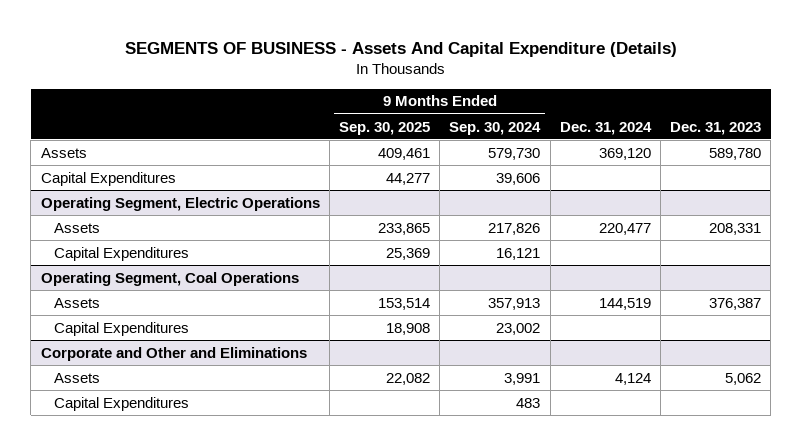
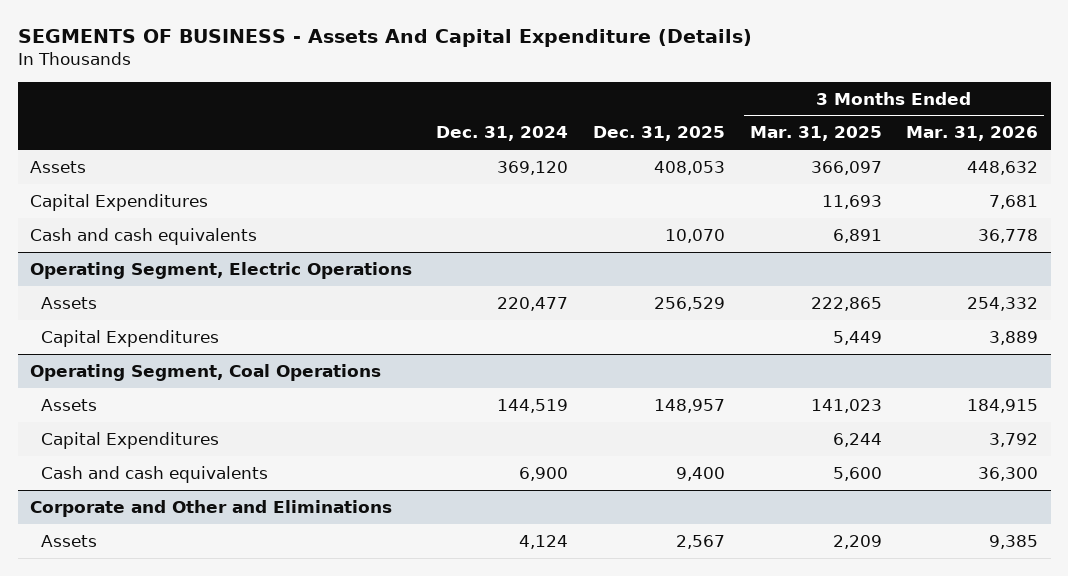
- | 9 Months Ended Sep. 30, 2025 | 9 Months Ended Sep. 30, 2024 | Dec. 31, 2024 | Dec. 31, 2023
+ | Dec. 31, 2024 | Dec. 31, 2025 | 3 Months Ended Mar. 31, 2025 | 3 Months Ended Mar. 31, 2026
+ Cash and cash equivalents | | 10,070 | 6,891 | 36,778
@ Operating Segment, Coal Operations
+ Cash and cash equivalents | 6,900 | 9,400 | 5,600 | 36,300
@ Corporate and Other and Eliminations
- Capital Expenditures | | 483 | |

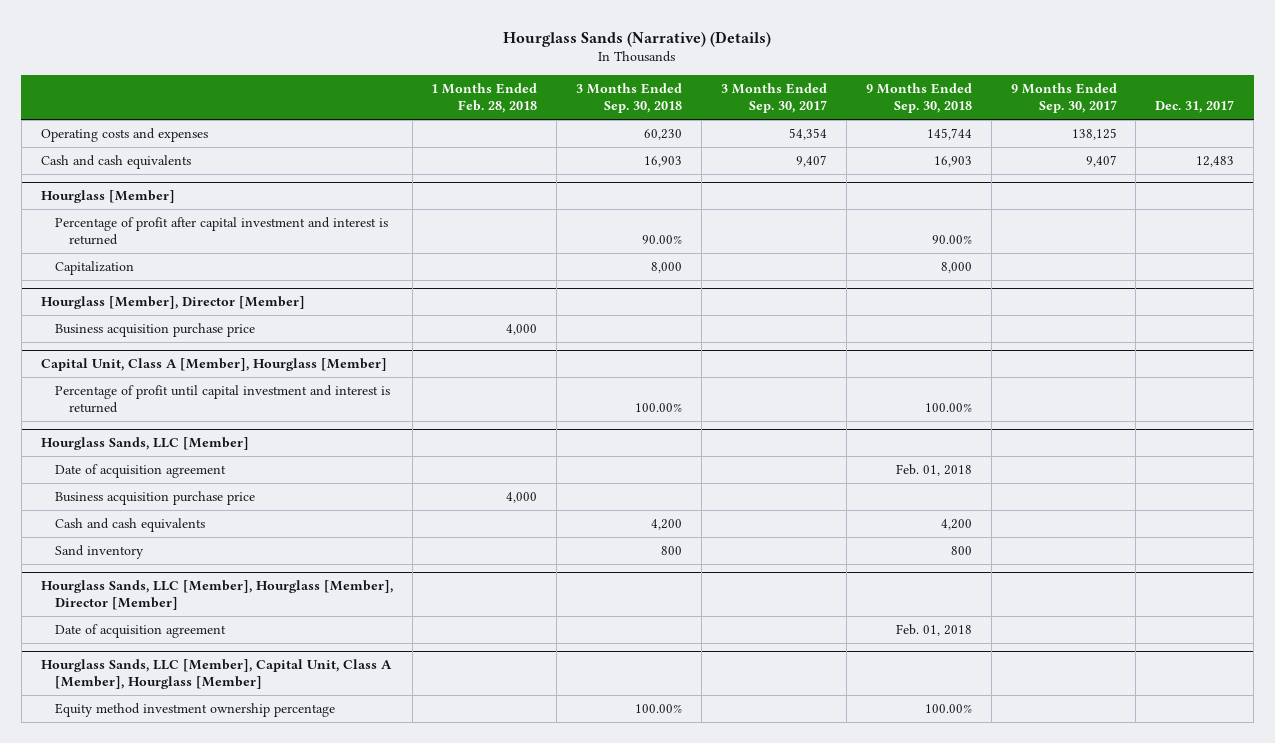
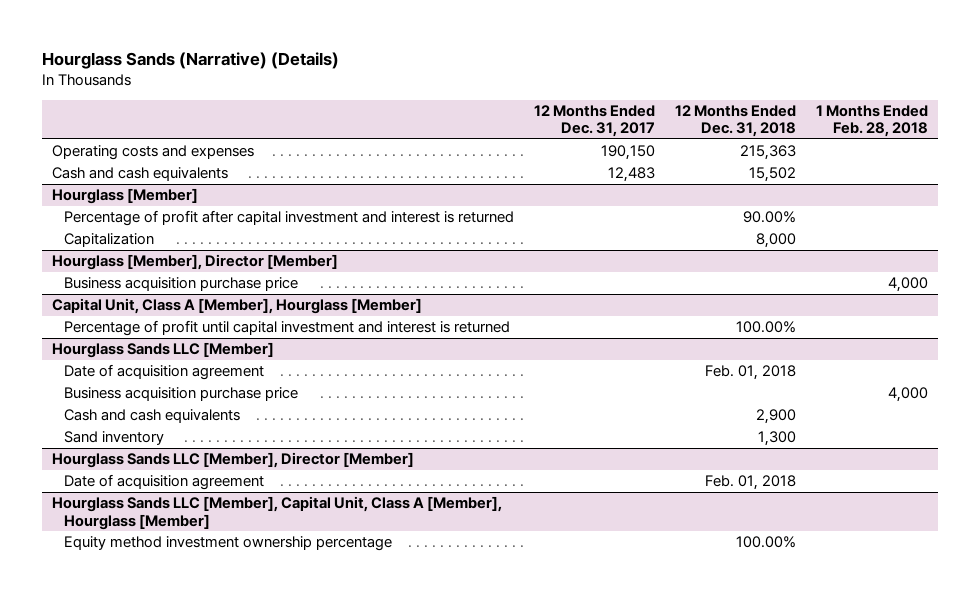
- | 1 Months Ended Feb. 28, 2018 | 3 Months Ended Sep. 30, 2018 | 3 Months Ended Sep. 30, 2017 | 9 Months Ended Sep. 30, 2018 | 9 Months Ended Sep. 30, 2017 | Dec. 31, 2017
+ | 12 Months Ended Dec. 31, 2017 | 12 Months Ended Dec. 31, 2018 | 1 Months Ended Feb. 28, 2018
- Hourglass Sands, LLC [Member]
+ Hourglass Sands LLC [Member]
- Hourglass Sands, LLC [Member], Hourglass [Member], Director [Member]
+ Hourglass Sands LLC [Member], Director [Member]
- Hourglass Sands, LLC [Member], Capital Unit, Class A [Member], Hourglass [Member]
+ Hourglass Sands LLC [Member], Capital Unit, Class A [Member], Hourglass [Member]

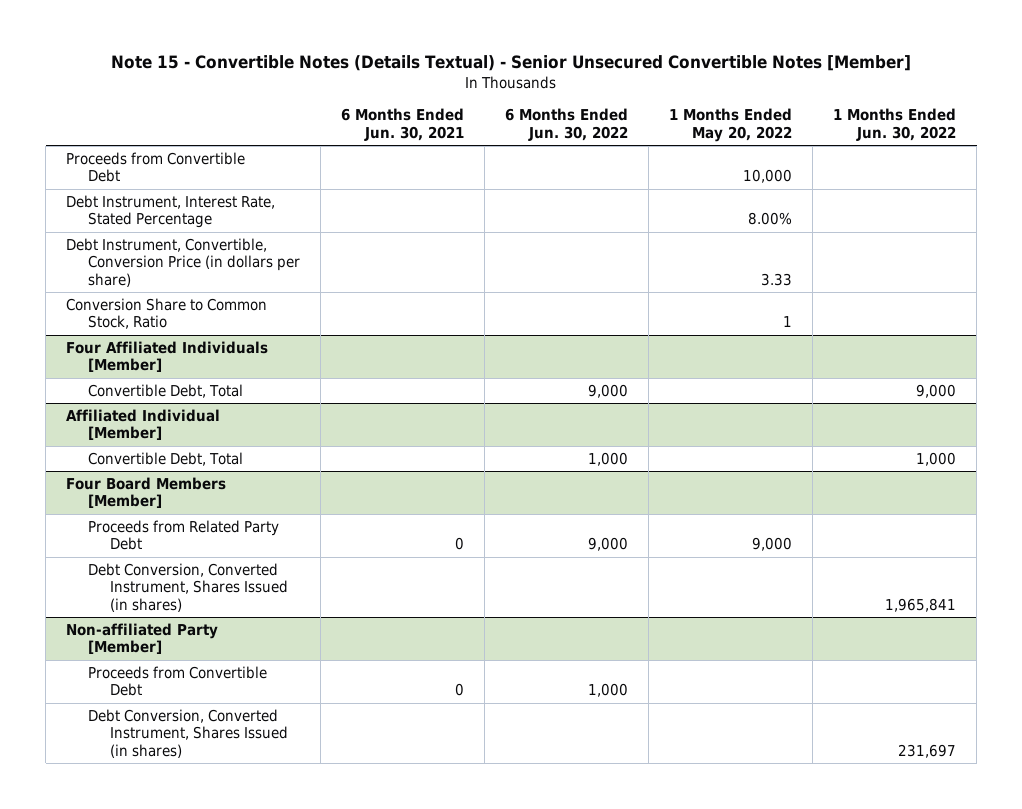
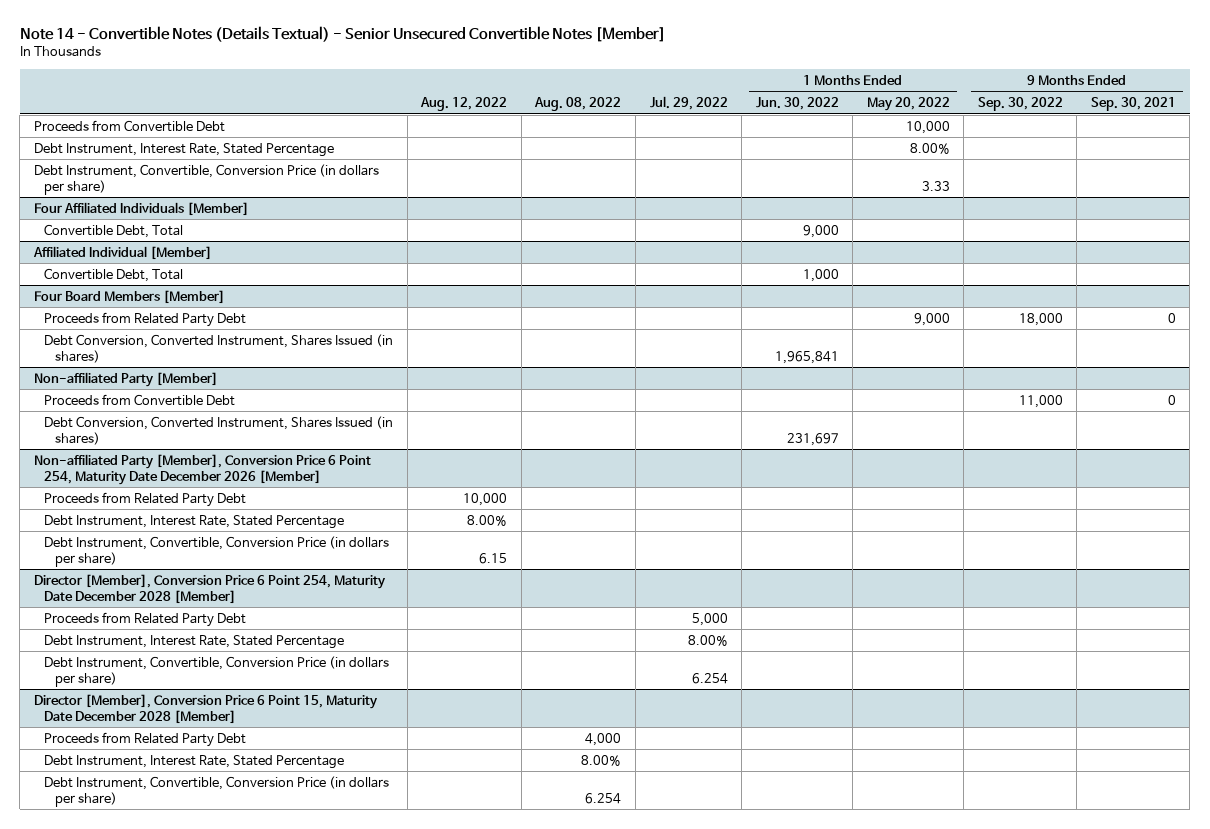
- Note 15 - Convertible Notes (Details Textual) - Senior Unsecured Convertible Notes [Member]
+ Note 14 - Convertible Notes (Details Textual) - Senior Unsecured Convertible Notes [Member]
- | 6 Months Ended Jun. 30, 2021 | 6 Months Ended Jun. 30, 2022 | 1 Months Ended May 20, 2022 | 1 Months Ended Jun. 30, 2022
+ | Aug. 12, 2022 | Aug. 08, 2022 | Jul. 29, 2022 | 1 Months Ended Jun. 30, 2022 | 1 Months Ended May 20, 2022 | 9 Months Ended Sep. 30, 2022 | 9 Months Ended Sep. 30, 2021
- Conversion Share to Common Stock, Ratio | | | 1 |
+ Non-affiliated Party [Member], Conversion Price 6 Point 254, Maturity Date December 2026 [Member]
+ Proceeds from Related Party Debt | 10,000 | | | | | |
+ Debt Instrument, Interest Rate, Stated Percentage | 8.00% | | | | | |
+ Debt Instrument, Convertible, Conversion Price (in dollars per share) | 6.15 | | | | | |
+ Director [Member], Conversion Price 6 Point 254, Maturity Date December 2028 [Member]
+ Proceeds from Related Party Debt | | | 5,000 | | | |
+ Debt Instrument, Interest Rate, Stated Percentage | | | 8.00% | | | |
+ Debt Instrument, Convertible, Conversion Price (in dollars per share) | | | 6.254 | | | |
+ Director [Member], Conversion Price 6 Point 15, Maturity Date December 2028 [Member]
+ Proceeds from Related Party Debt | | 4,000 | | | | |
+ Debt Instrument, Interest Rate, Stated Percentage | | 8.00% | | | | |
+ Debt Instrument, Convertible, Conversion Price (in dollars per share) | | 6.254 | | | | |

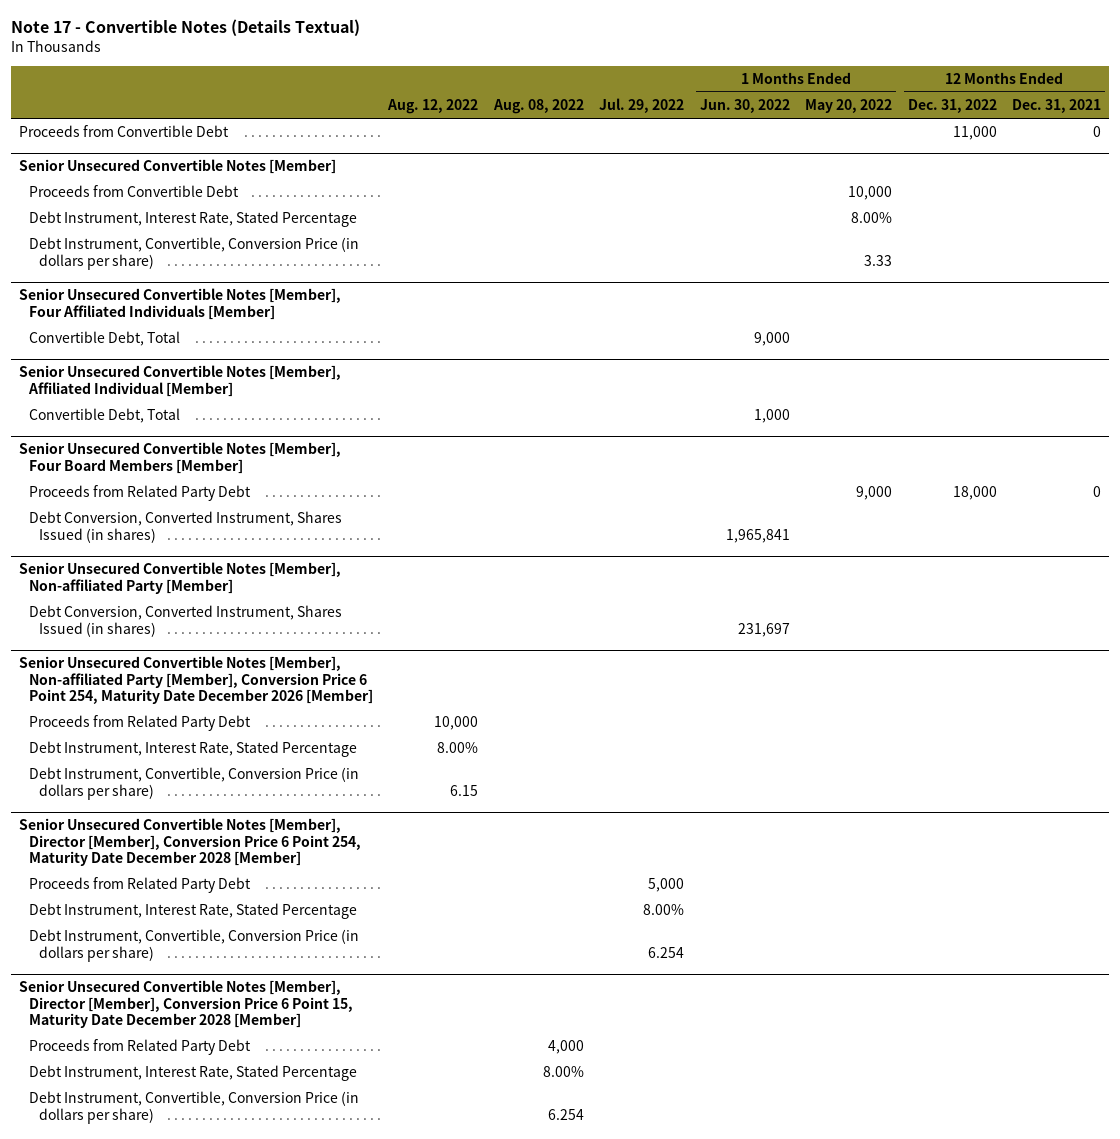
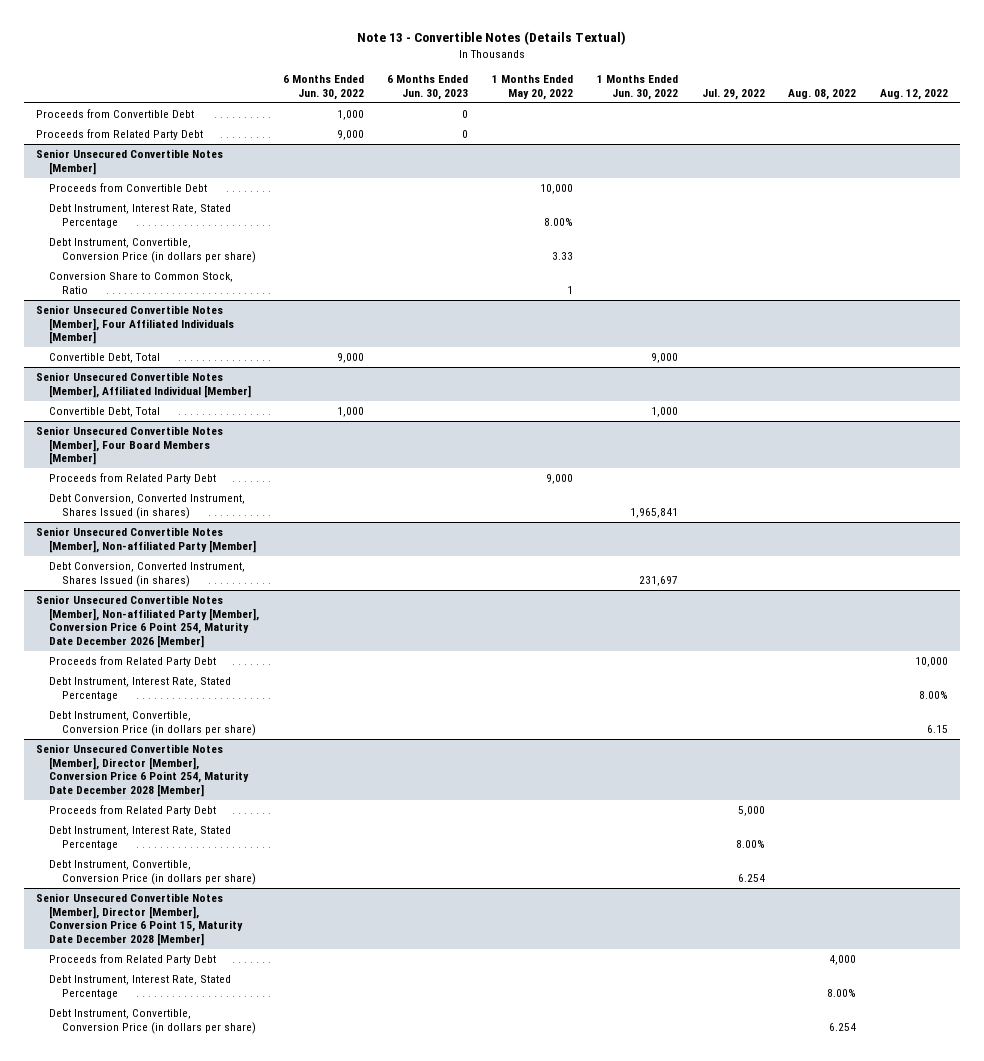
- Note 17 - Convertible Notes (Details Textual)
+ Note 13 - Convertible Notes (Details Textual)
- | Aug. 12, 2022 | Aug. 08, 2022 | Jul. 29, 2022 | 1 Months Ended Jun. 30, 2022 | 1 Months Ended May 20, 2022 | 12 Months Ended Dec. 31, 2022 | 12 Months Ended Dec. 31, 2021
+ | 6 Months Ended Jun. 30, 2022 | 6 Months Ended Jun. 30, 2023 | 1 Months Ended May 20, 2022 | 1 Months Ended Jun. 30, 2022 | Jul. 29, 2022 | Aug. 08, 2022 | Aug. 12, 2022
+ Proceeds from Related Party Debt | 9,000 | 0 | | | | |
@ Senior Unsecured Convertible Notes [Member]
+ Conversion Share to Common Stock, Ratio | | | 1 | | | |

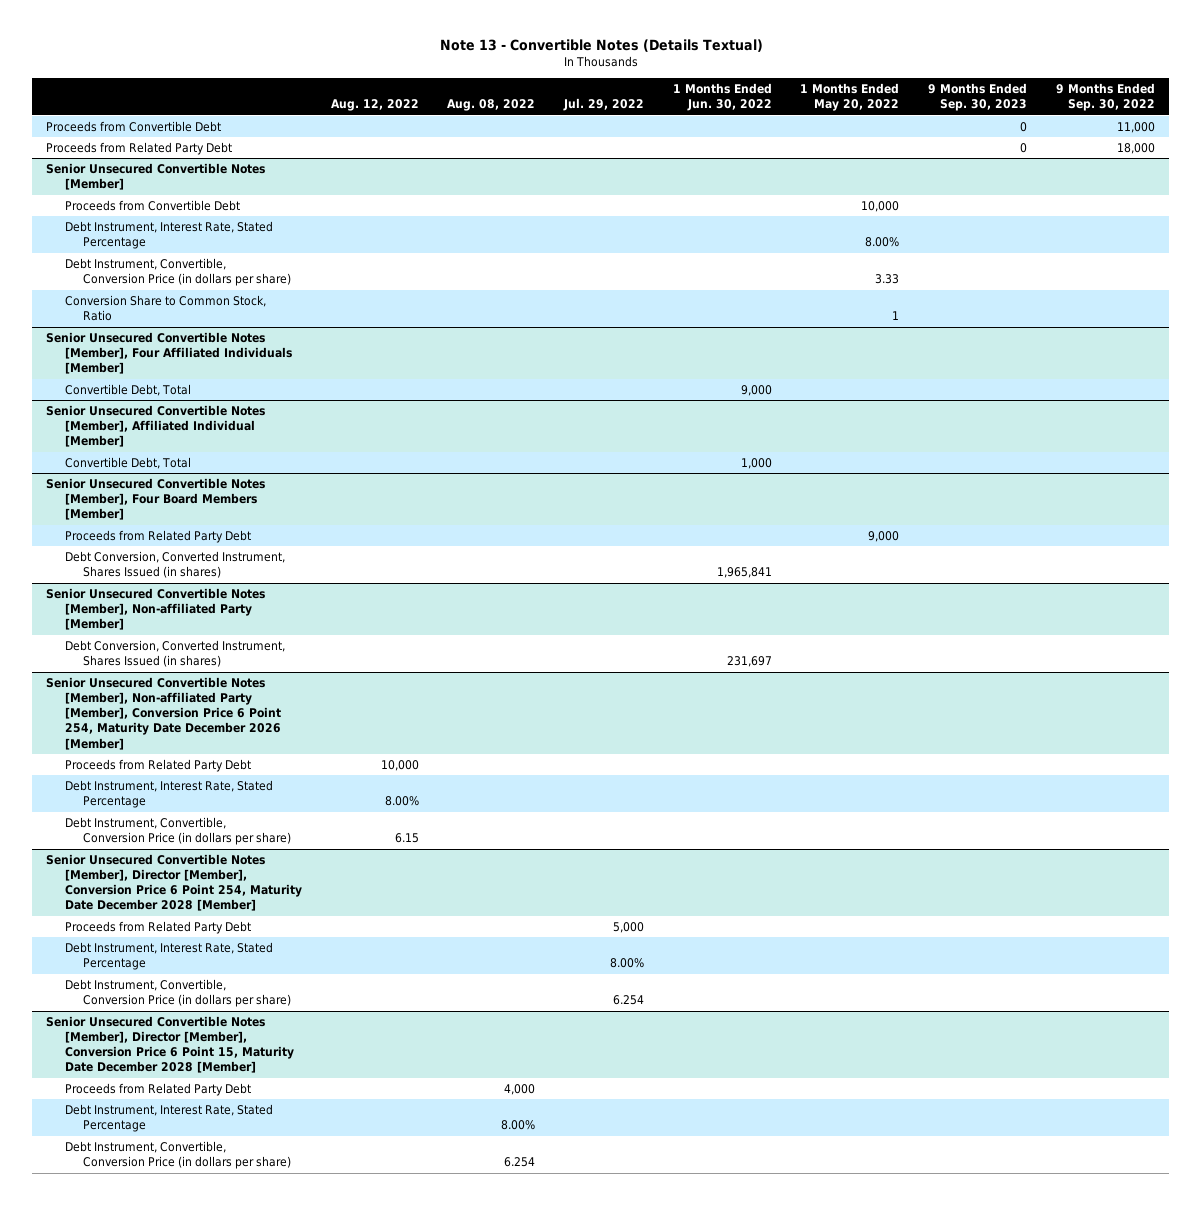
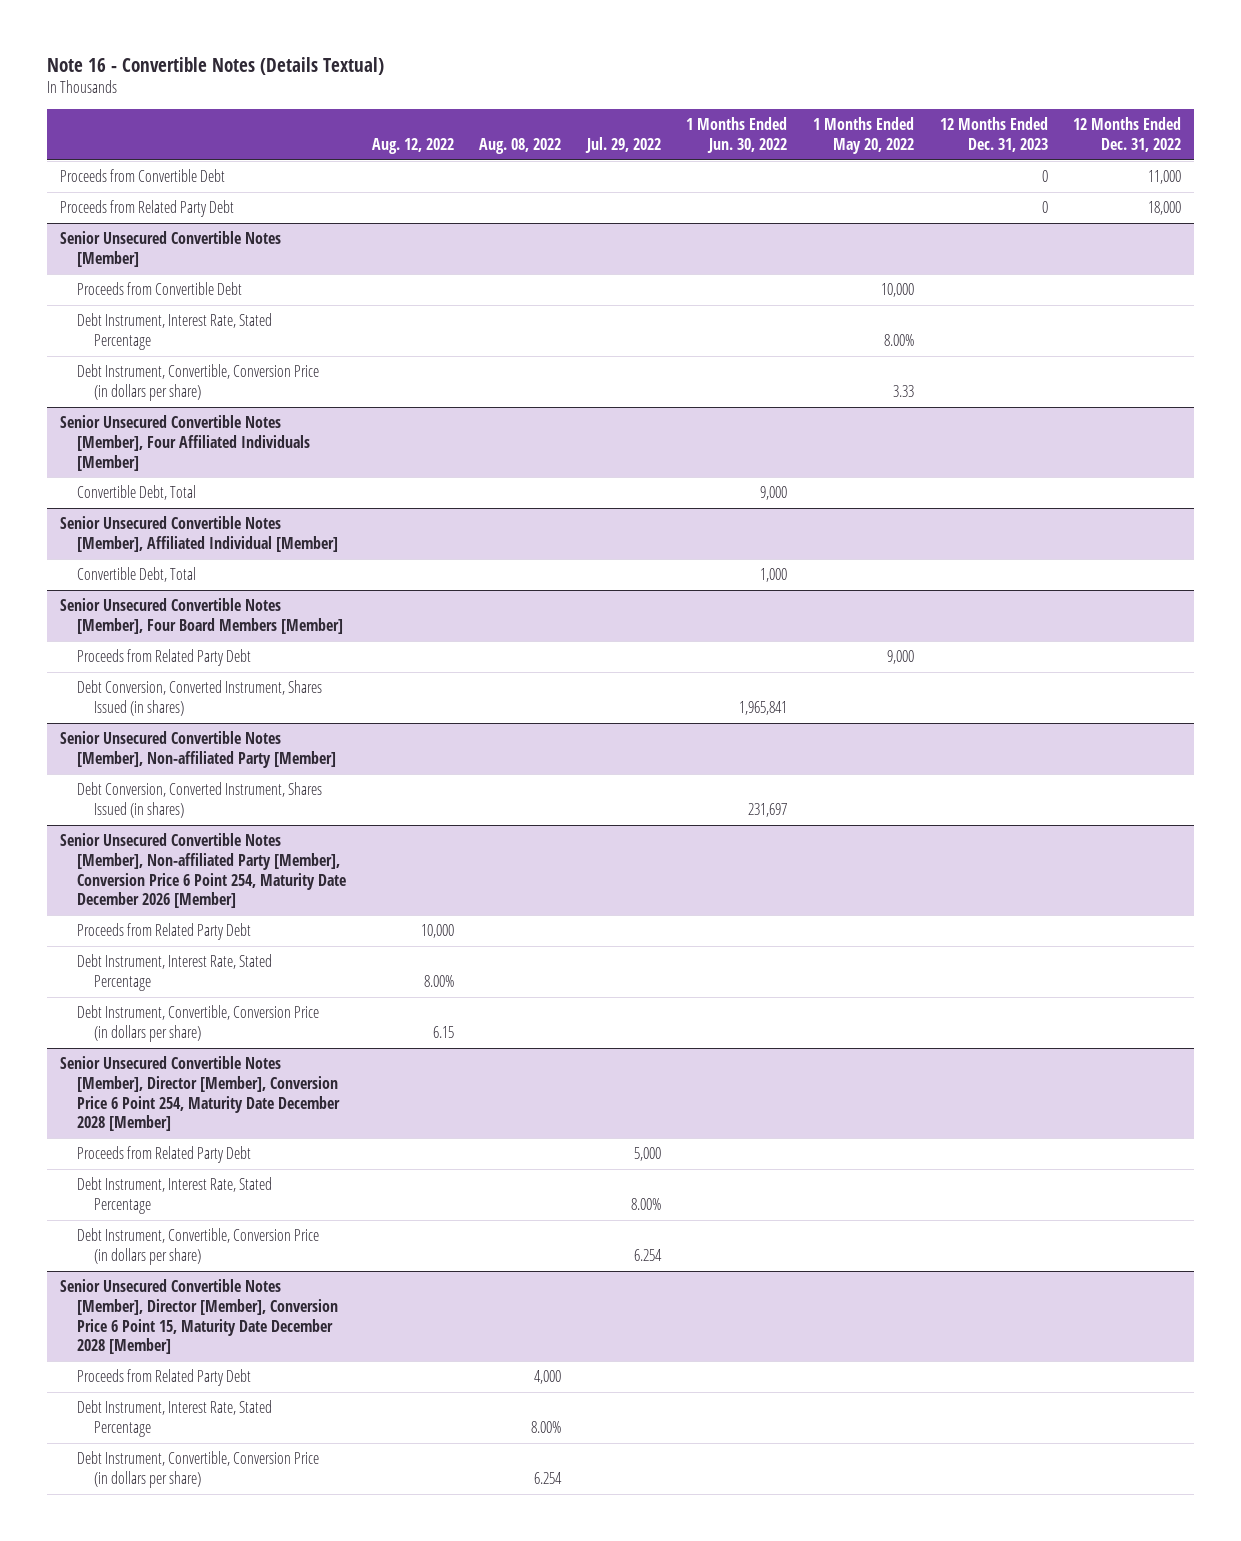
- Note 13 - Convertible Notes (Details Textual)
+ Note 16 - Convertible Notes (Details Textual)
- | Aug. 12, 2022 | Aug. 08, 2022 | Jul. 29, 2022 | 1 Months Ended Jun. 30, 2022 | 1 Months Ended May 20, 2022 | 9 Months Ended Sep. 30, 2023 | 9 Months Ended Sep. 30, 2022
+ | Aug. 12, 2022 | Aug. 08, 2022 | Jul. 29, 2022 | 1 Months Ended Jun. 30, 2022 | 1 Months Ended May 20, 2022 | 12 Months Ended Dec. 31, 2023 | 12 Months Ended Dec. 31, 2022
@ Senior Unsecured Convertible Notes [Member]
- Conversion Share to Common Stock, Ratio | | | | | 1 | |

